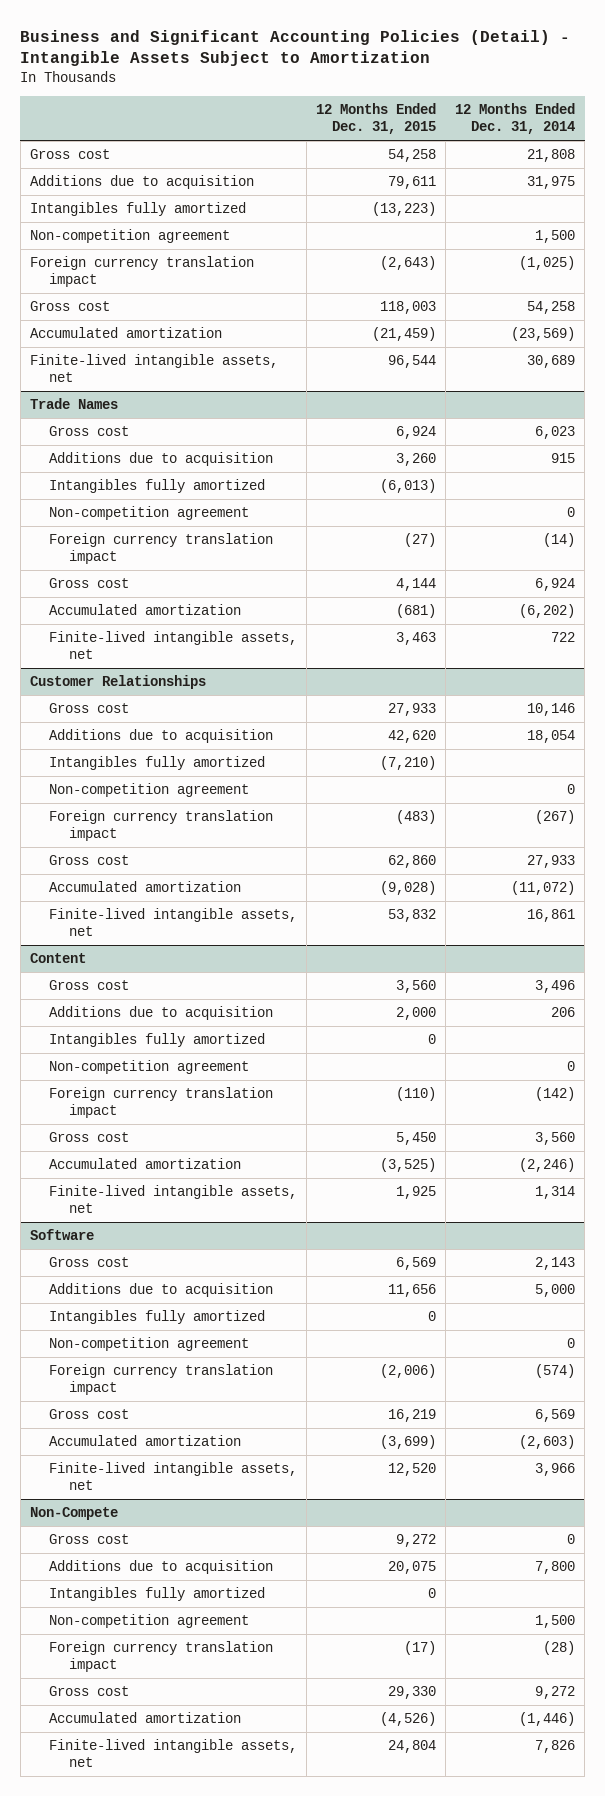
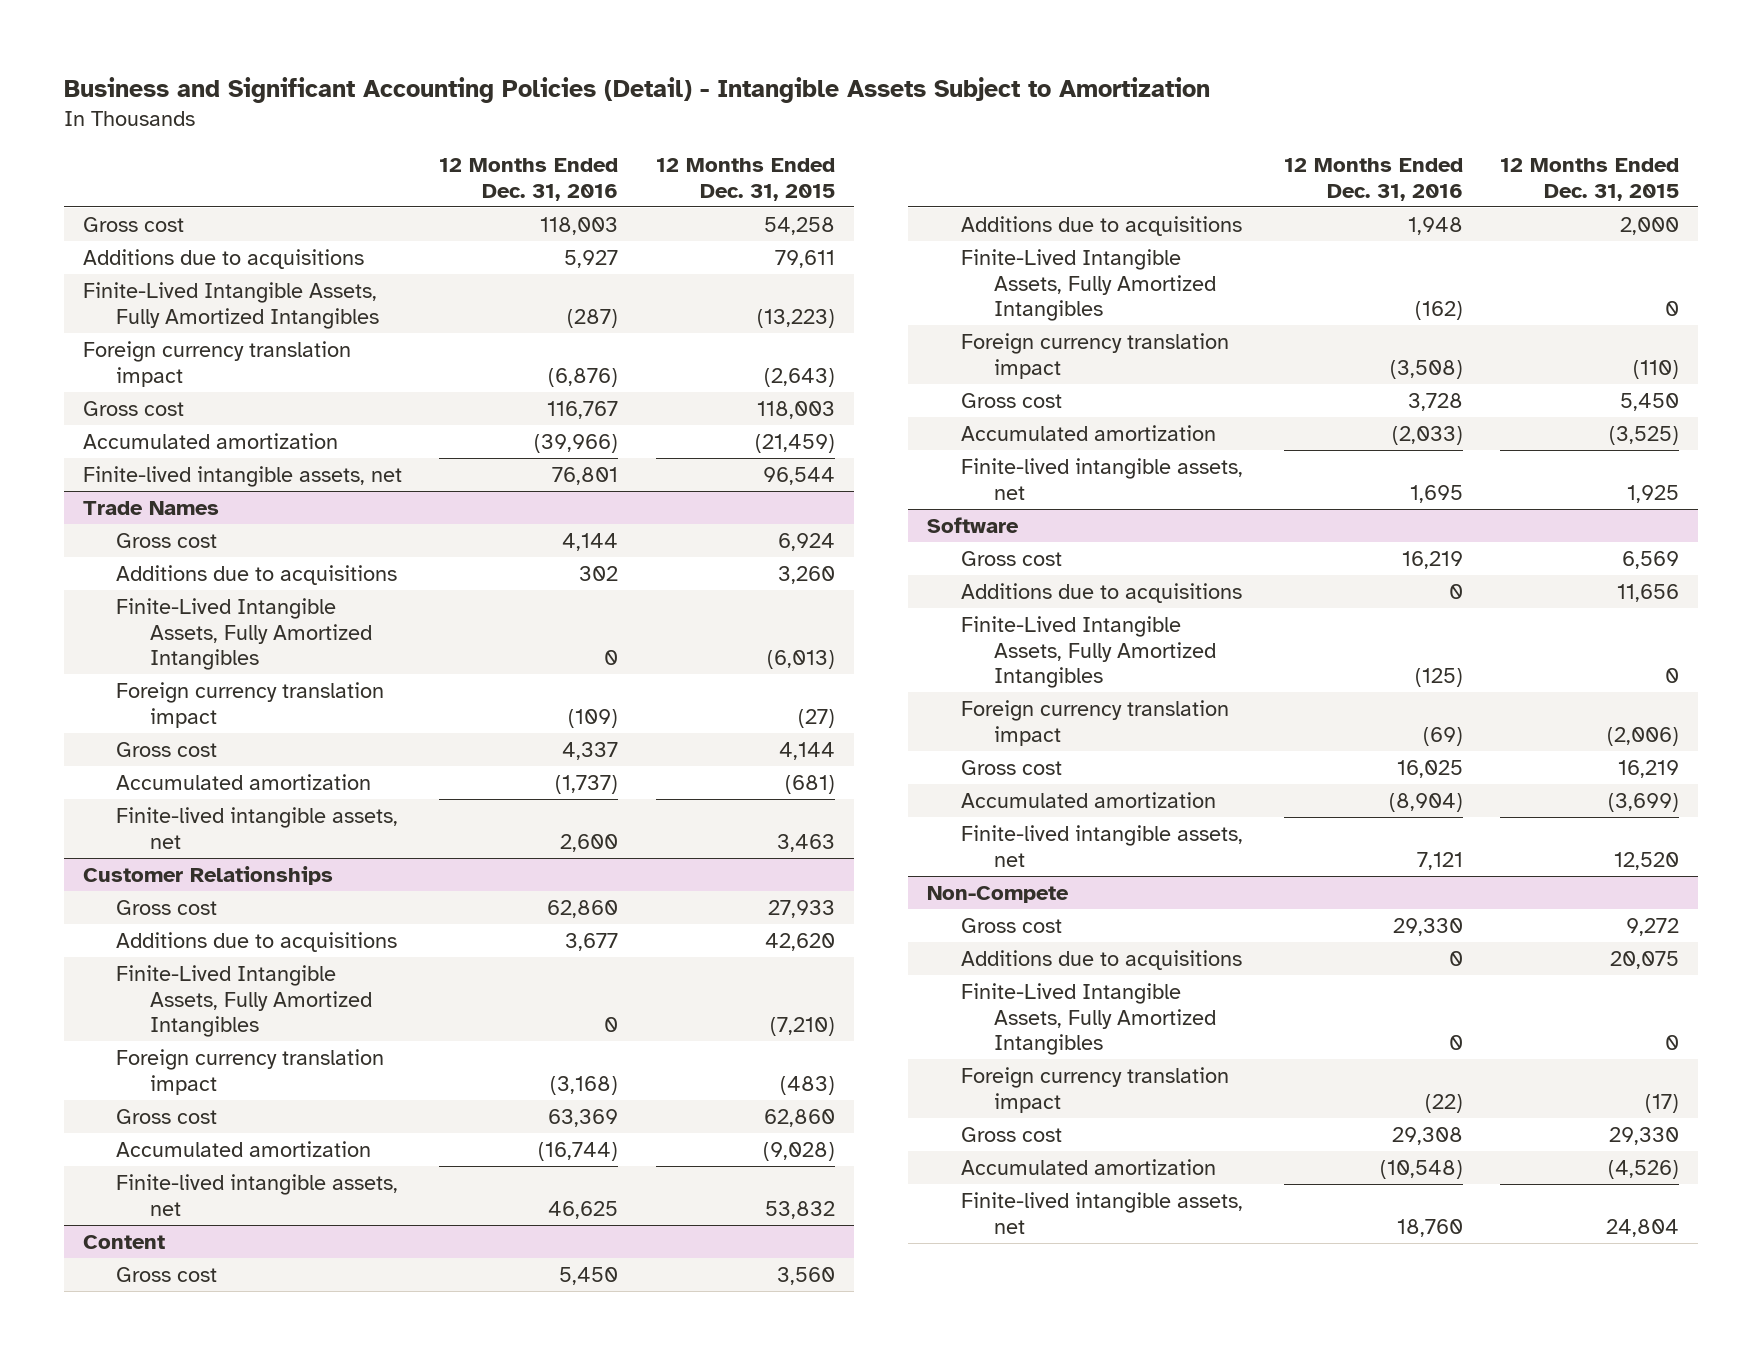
- | 12 Months Ended Dec. 31, 2015 | 12 Months Ended Dec. 31, 2014
+ | 12 Months Ended Dec. 31, 2016 | 12 Months Ended Dec. 31, 2015
- Additions due to acquisition | 79,611 | 31,975
- Intangibles fully amortized | (13,223) |
- Non-competition agreement | | 1,500
+ Additions due to acquisitions | 5,927 | 79,611
+ Finite-Lived Intangible Assets, Fully Amortized Intangibles | (287) | (13,223)
@ Trade Names
- Additions due to acquisition | 3,260 | 915
- Intangibles fully amortized | (6,013) |
- Non-competition agreement | | 0
+ Additions due to acquisitions | 302 | 3,260
+ Finite-Lived Intangible Assets, Fully Amortized Intangibles | 0 | (6,013)
@ Customer Relationships
- Additions due to acquisition | 42,620 | 18,054
- Intangibles fully amortized | (7,210) |
- Non-competition agreement | | 0
+ Additions due to acquisitions | 3,677 | 42,620
+ Finite-Lived Intangible Assets, Fully Amortized Intangibles | 0 | (7,210)
@ Content
- Additions due to acquisition | 2,000 | 206
- Intangibles fully amortized | 0 |
- Non-competition agreement | | 0
+ Additions due to acquisitions | 1,948 | 2,000
+ Finite-Lived Intangible Assets, Fully Amortized Intangibles | (162) | 0
@ Software
- Additions due to acquisition | 11,656 | 5,000
- Intangibles fully amortized | 0 |
- Non-competition agreement | | 0
+ Additions due to acquisitions | 0 | 11,656
+ Finite-Lived Intangible Assets, Fully Amortized Intangibles | (125) | 0
@ Non-Compete
- Additions due to acquisition | 20,075 | 7,800
- Intangibles fully amortized | 0 |
- Non-competition agreement | | 1,500
+ Additions due to acquisitions | 0 | 20,075
+ Finite-Lived Intangible Assets, Fully Amortized Intangibles | 0 | 0

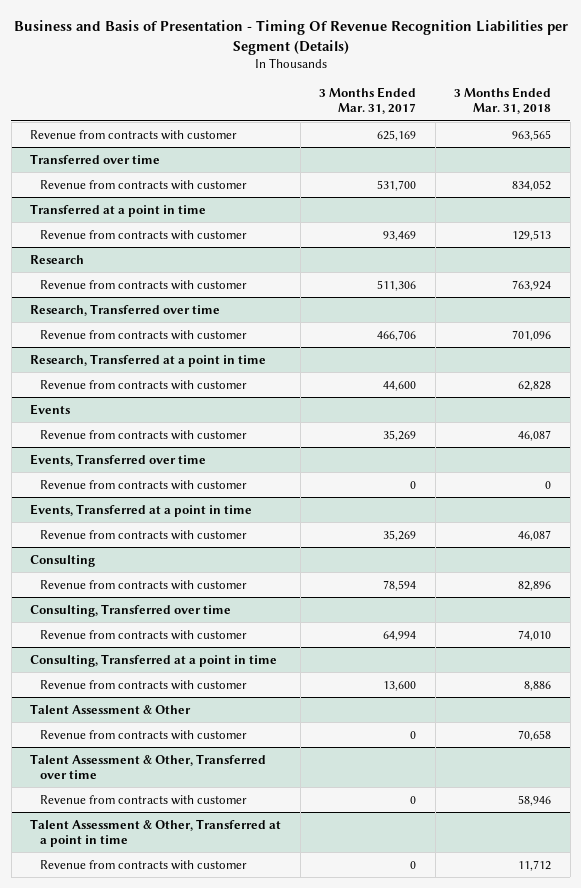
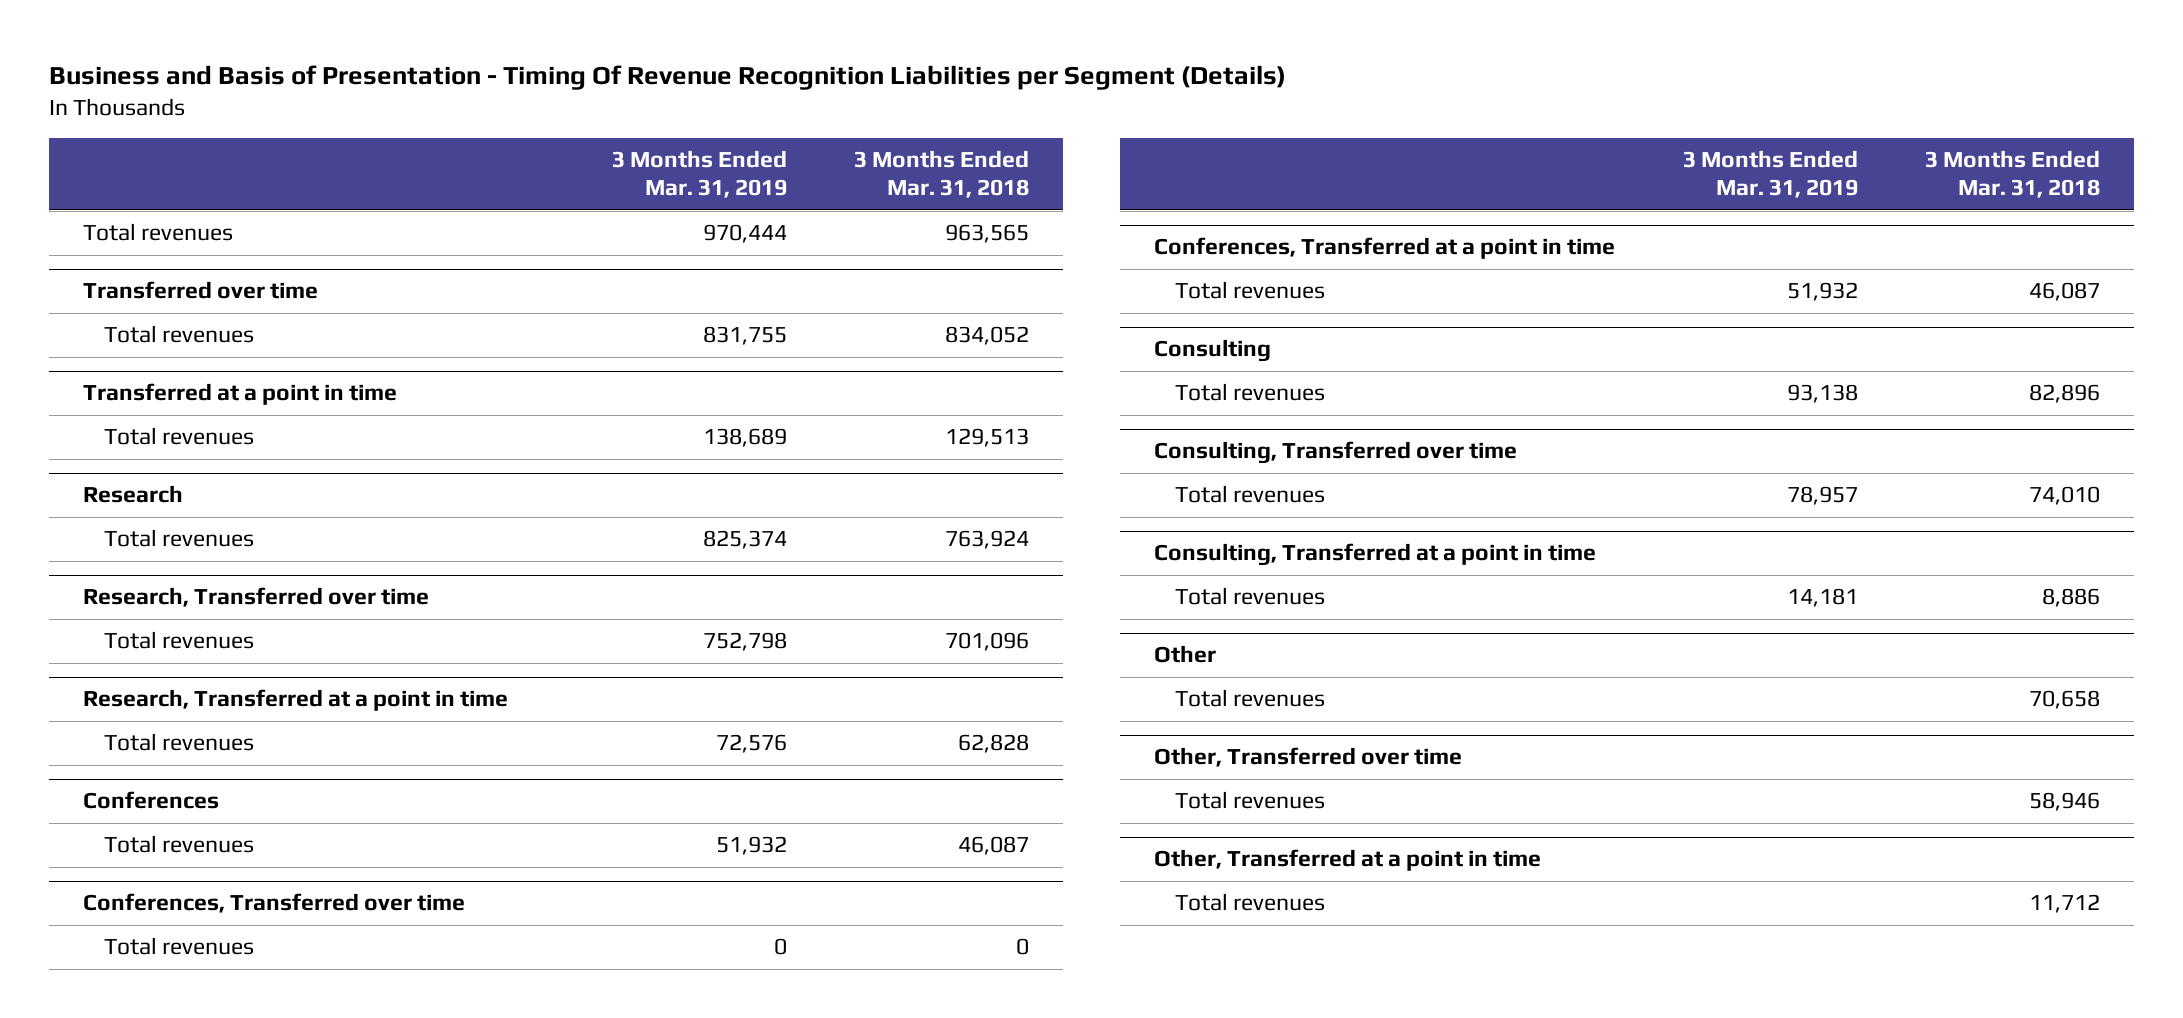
- | 3 Months Ended Mar. 31, 2017 | 3 Months Ended Mar. 31, 2018
+ | 3 Months Ended Mar. 31, 2019 | 3 Months Ended Mar. 31, 2018
- Revenue from contracts with customer | 625,169 | 963,565
+ Total revenues | 970,444 | 963,565
@ Transferred over time
- Revenue from contracts with customer | 531,700 | 834,052
+ Total revenues | 831,755 | 834,052
@ Transferred at a point in time
- Revenue from contracts with customer | 93,469 | 129,513
+ Total revenues | 138,689 | 129,513
@ Research
- Revenue from contracts with customer | 511,306 | 763,924
+ Total revenues | 825,374 | 763,924
@ Research, Transferred over time
- Revenue from contracts with customer | 466,706 | 701,096
+ Total revenues | 752,798 | 701,096
@ Research, Transferred at a point in time
- Revenue from contracts with customer | 44,600 | 62,828
- Events
- Revenue from contracts with customer | 35,269 | 46,087
- Events, Transferred over time
- Revenue from contracts with customer | 0 | 0
- Events, Transferred at a point in time
- Revenue from contracts with customer | 35,269 | 46,087
@ Research, Transferred at a point in time
+ Total revenues | 72,576 | 62,828
+ Conferences
+ Total revenues | 51,932 | 46,087
+ Conferences, Transferred over time
+ Total revenues | 0 | 0
+ Conferences, Transferred at a point in time
+ Total revenues | 51,932 | 46,087
@ Consulting
- Revenue from contracts with customer | 78,594 | 82,896
+ Total revenues | 93,138 | 82,896
@ Consulting, Transferred over time
- Revenue from contracts with customer | 64,994 | 74,010
+ Total revenues | 78,957 | 74,010
@ Consulting, Transferred at a point in time
- Revenue from contracts with customer | 13,600 | 8,886
- Talent Assessment & Other
- Revenue from contracts with customer | 0 | 70,658
- Talent Assessment & Other, Transferred over time
- Revenue from contracts with customer | 0 | 58,946
- Talent Assessment & Other, Transferred at a point in time
- Revenue from contracts with customer | 0 | 11,712
@ Consulting, Transferred at a point in time
+ Total revenues | 14,181 | 8,886
+ Other
+ Total revenues | | 70,658
+ Other, Transferred over time
+ Total revenues | | 58,946
+ Other, Transferred at a point in time
+ Total revenues | | 11,712

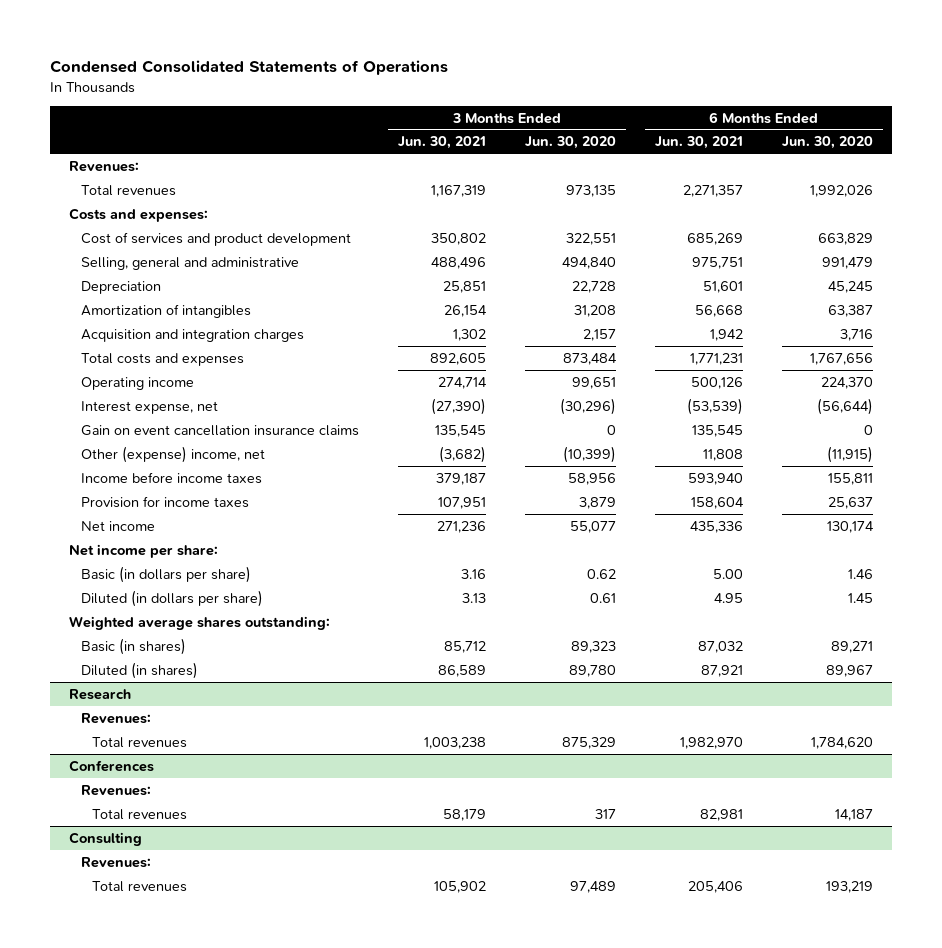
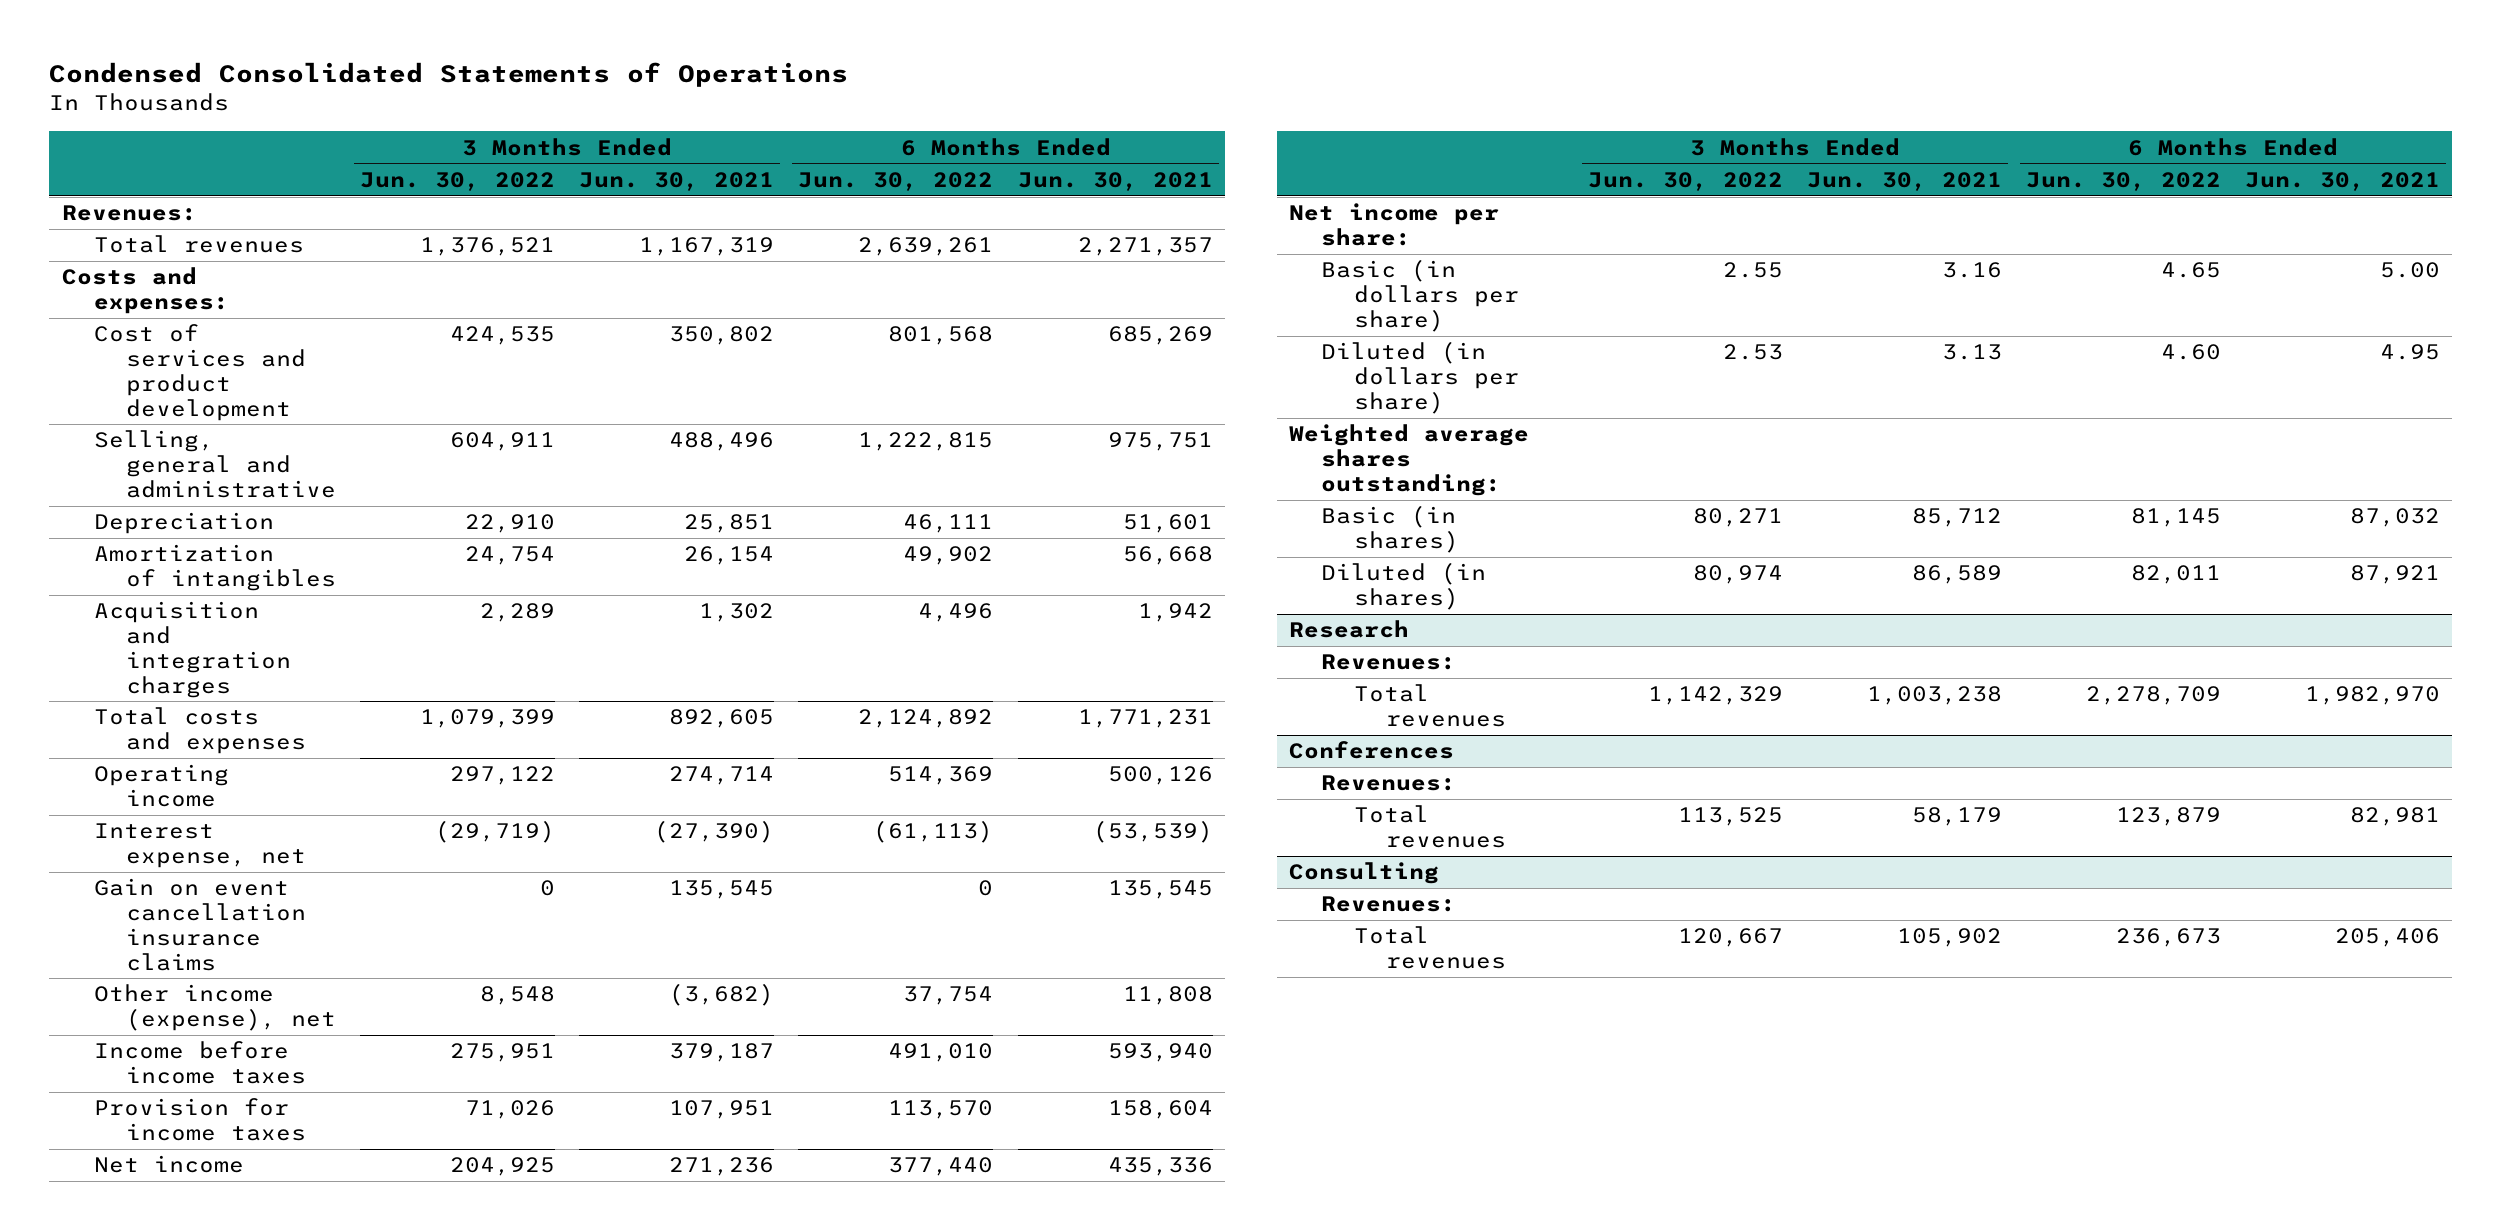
- | 3 Months Ended Jun. 30, 2021 | 3 Months Ended Jun. 30, 2020 | 6 Months Ended Jun. 30, 2021 | 6 Months Ended Jun. 30, 2020
+ | 3 Months Ended Jun. 30, 2022 | 3 Months Ended Jun. 30, 2021 | 6 Months Ended Jun. 30, 2022 | 6 Months Ended Jun. 30, 2021
- Other (expense) income, net | (3,682) | (10,399) | 11,808 | (11,915)
+ Other income (expense), net | 8,548 | (3,682) | 37,754 | 11,808

